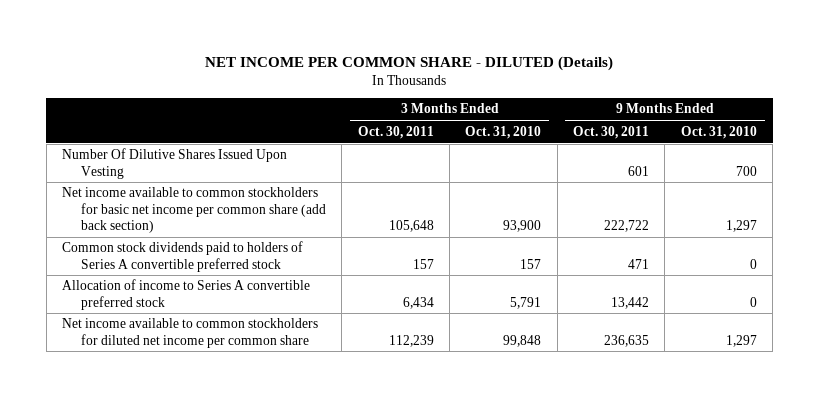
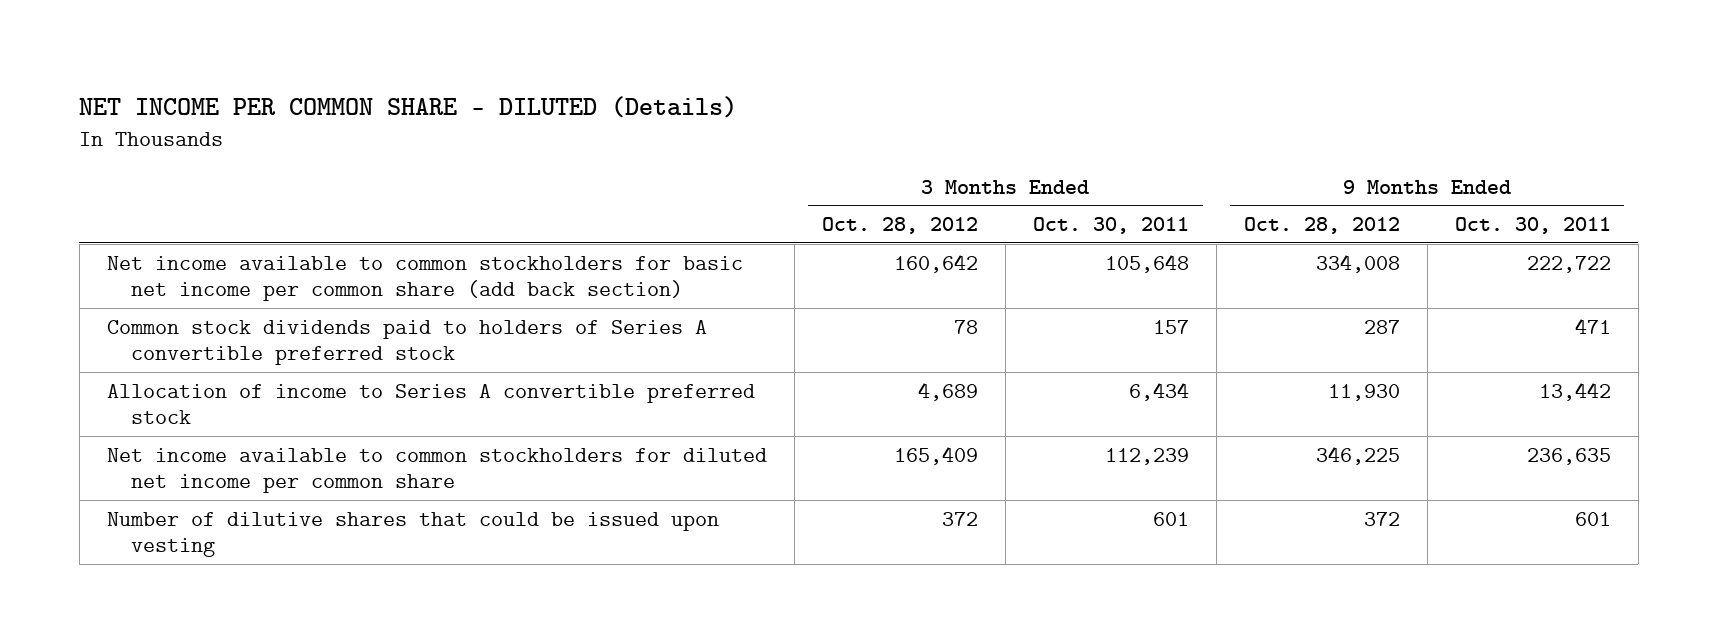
- | 3 Months Ended Oct. 30, 2011 | 3 Months Ended Oct. 31, 2010 | 9 Months Ended Oct. 30, 2011 | 9 Months Ended Oct. 31, 2010
+ | 3 Months Ended Oct. 28, 2012 | 3 Months Ended Oct. 30, 2011 | 9 Months Ended Oct. 28, 2012 | 9 Months Ended Oct. 30, 2011
- Number Of Dilutive Shares Issued Upon Vesting | | | 601 | 700
+ Number of dilutive shares that could be issued upon vesting | 372 | 601 | 372 | 601

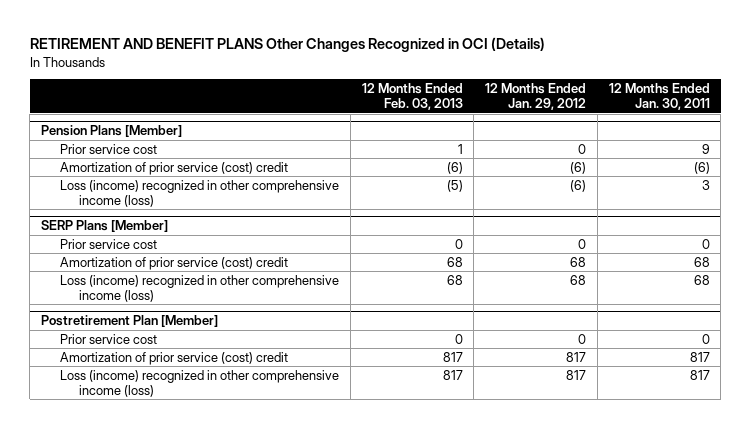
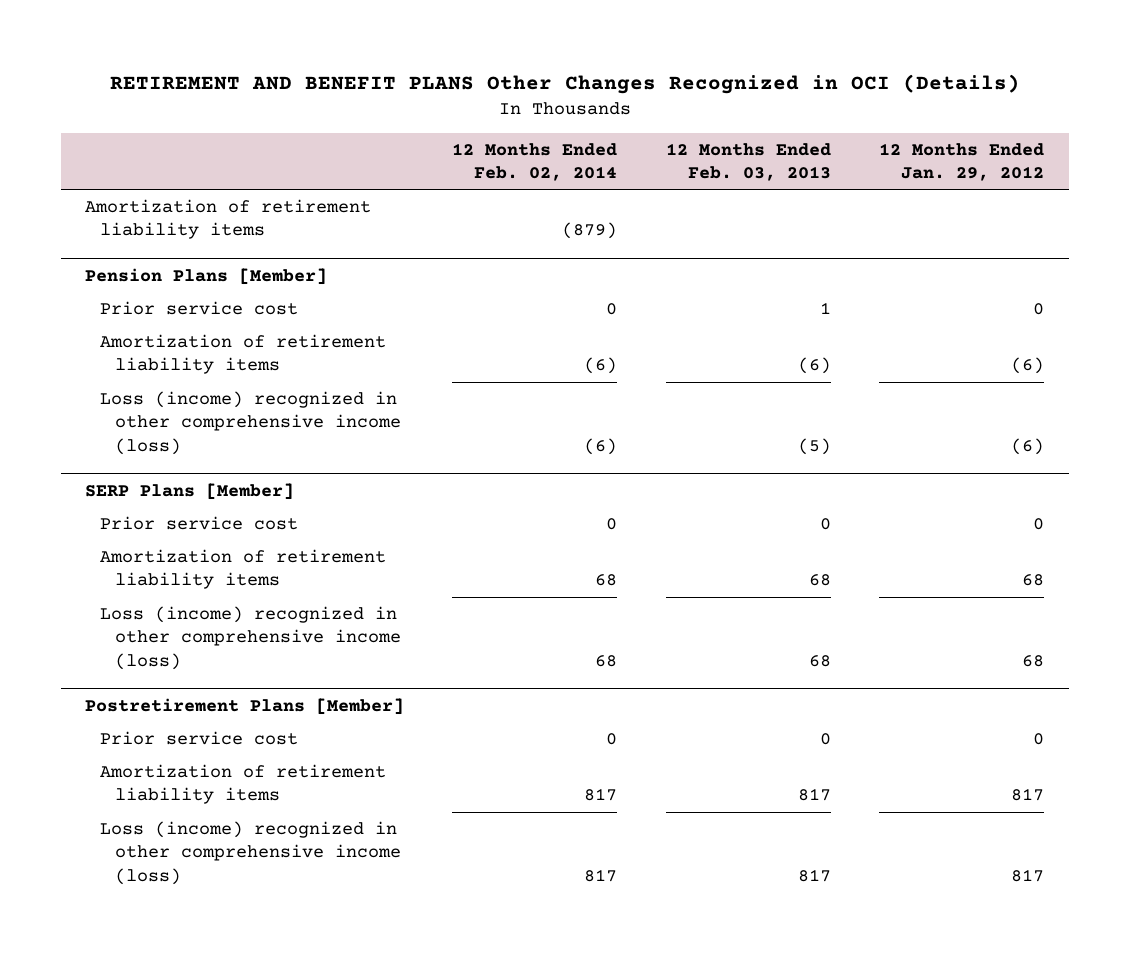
- | 12 Months Ended Feb. 03, 2013 | 12 Months Ended Jan. 29, 2012 | 12 Months Ended Jan. 30, 2011
+ | 12 Months Ended Feb. 02, 2014 | 12 Months Ended Feb. 03, 2013 | 12 Months Ended Jan. 29, 2012
+ Amortization of retirement liability items | (879) | |
@ Pension Plans [Member]
- Amortization of prior service (cost) credit | (6) | (6) | (6)
+ Amortization of retirement liability items | (6) | (6) | (6)
@ SERP Plans [Member]
- Amortization of prior service (cost) credit | 68 | 68 | 68
+ Amortization of retirement liability items | 68 | 68 | 68
- Postretirement Plan [Member]
+ Postretirement Plans [Member]
- Amortization of prior service (cost) credit | 817 | 817 | 817
+ Amortization of retirement liability items | 817 | 817 | 817

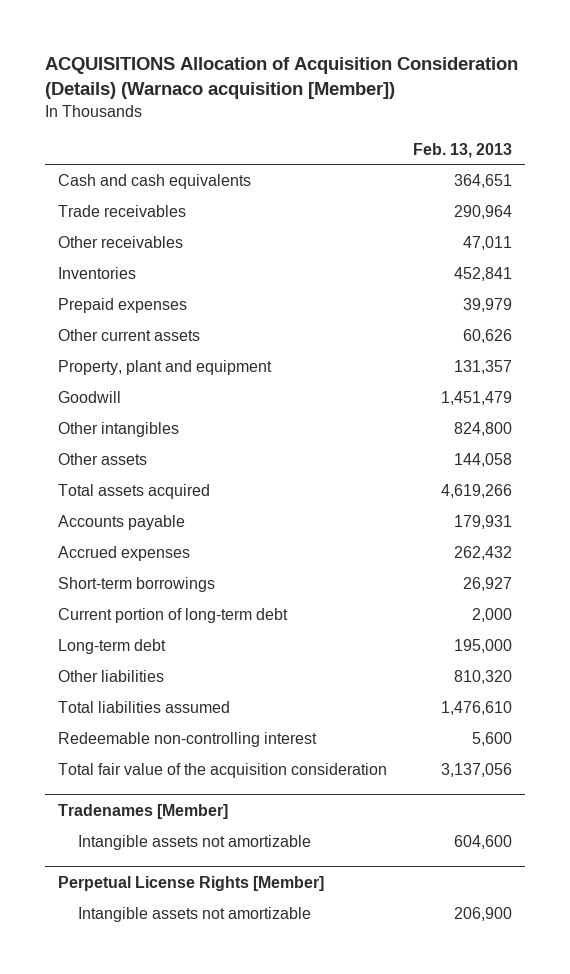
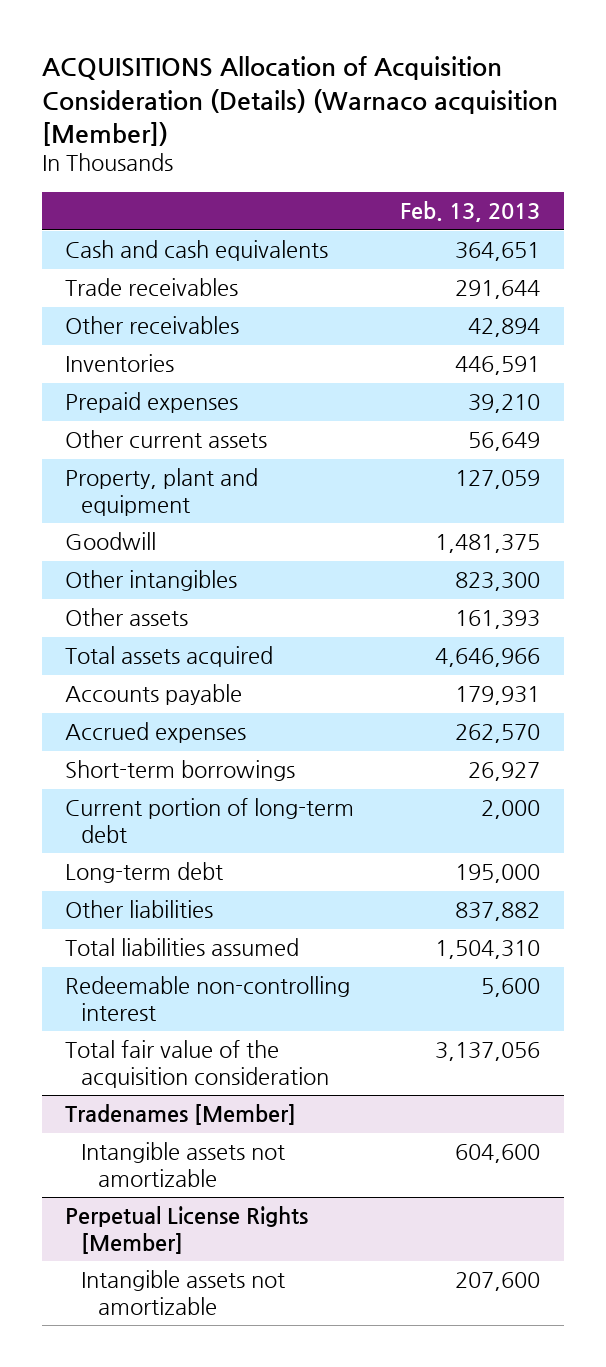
- Trade receivables | 290,964
- Other receivables | 47,011
- Inventories | 452,841
- Prepaid expenses | 39,979
- Other current assets | 60,626
- Property, plant and equipment | 131,357
- Goodwill | 1,451,479
- Other intangibles | 824,800
- Other assets | 144,058
- Total assets acquired | 4,619,266
+ Trade receivables | 291,644
+ Other receivables | 42,894
+ Inventories | 446,591
+ Prepaid expenses | 39,210
+ Other current assets | 56,649
+ Property, plant and equipment | 127,059
+ Goodwill | 1,481,375
+ Other intangibles | 823,300
+ Other assets | 161,393
+ Total assets acquired | 4,646,966
- Accrued expenses | 262,432
+ Accrued expenses | 262,570
- Other liabilities | 810,320
- Total liabilities assumed | 1,476,610
+ Other liabilities | 837,882
+ Total liabilities assumed | 1,504,310
@ Perpetual License Rights [Member]
- Intangible assets not amortizable | 206,900
+ Intangible assets not amortizable | 207,600

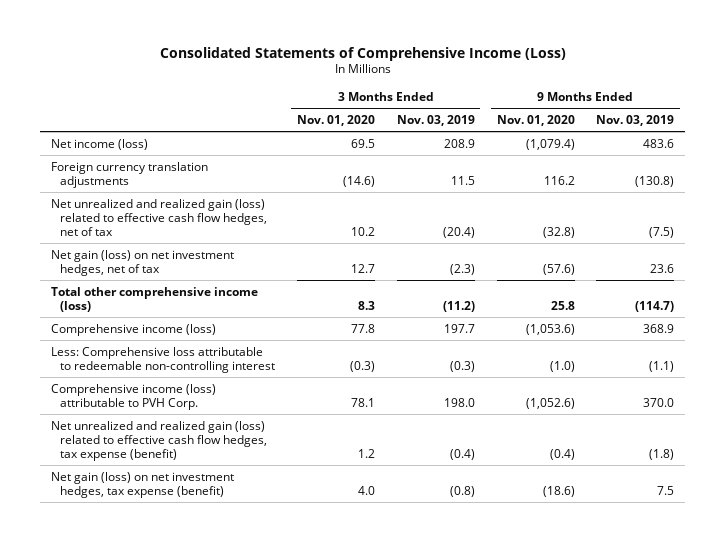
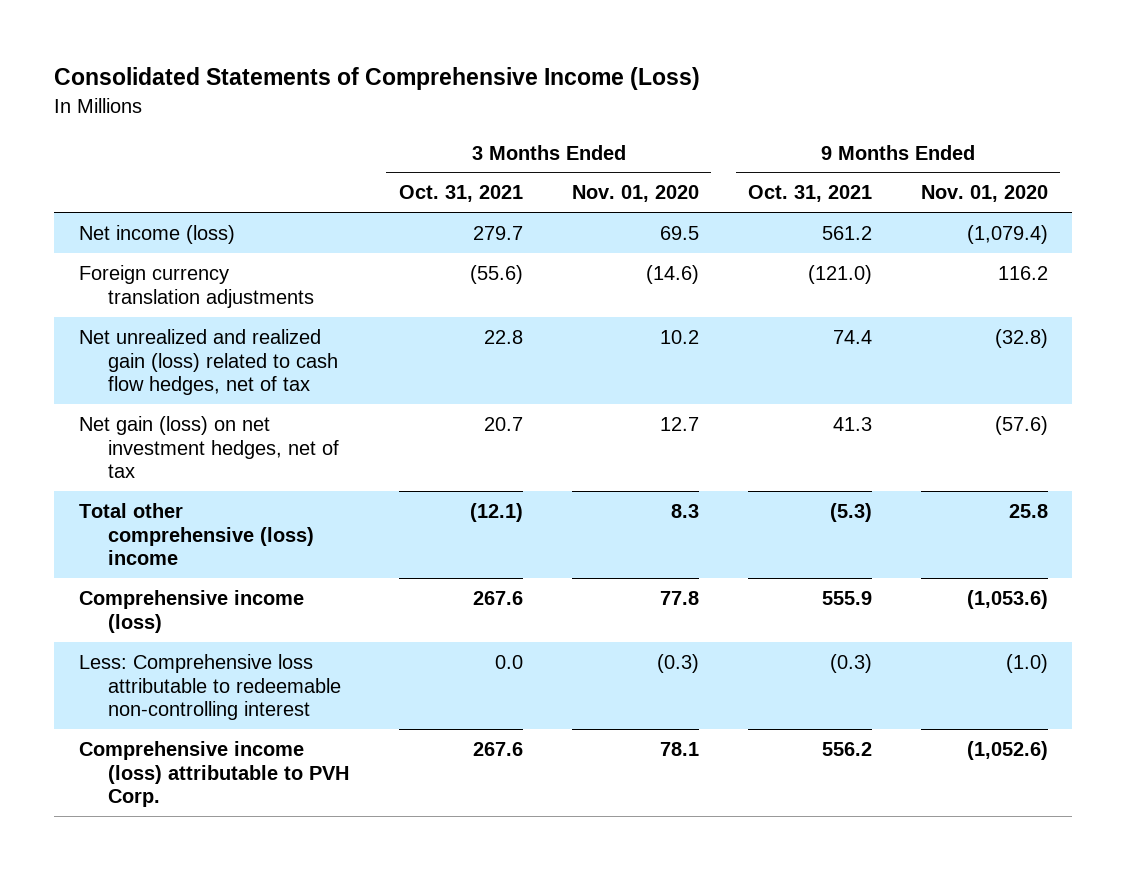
- | 3 Months Ended Nov. 01, 2020 | 3 Months Ended Nov. 03, 2019 | 9 Months Ended Nov. 01, 2020 | 9 Months Ended Nov. 03, 2019
+ | 3 Months Ended Oct. 31, 2021 | 3 Months Ended Nov. 01, 2020 | 9 Months Ended Oct. 31, 2021 | 9 Months Ended Nov. 01, 2020
- Net unrealized and realized gain (loss) related to effective cash flow hedges, net of tax | 10.2 | (20.4) | (32.8) | (7.5)
+ Net unrealized and realized gain (loss) related to cash flow hedges, net of tax | 22.8 | 10.2 | 74.4 | (32.8)
- Total other comprehensive income (loss) | 8.3 | (11.2) | 25.8 | (114.7)
+ Total other comprehensive (loss) income | (12.1) | 8.3 | (5.3) | 25.8
- Net unrealized and realized gain (loss) related to effective cash flow hedges, tax expense (benefit) | 1.2 | (0.4) | (0.4) | (1.8)
- Net gain (loss) on net investment hedges, tax expense (benefit) | 4.0 | (0.8) | (18.6) | 7.5

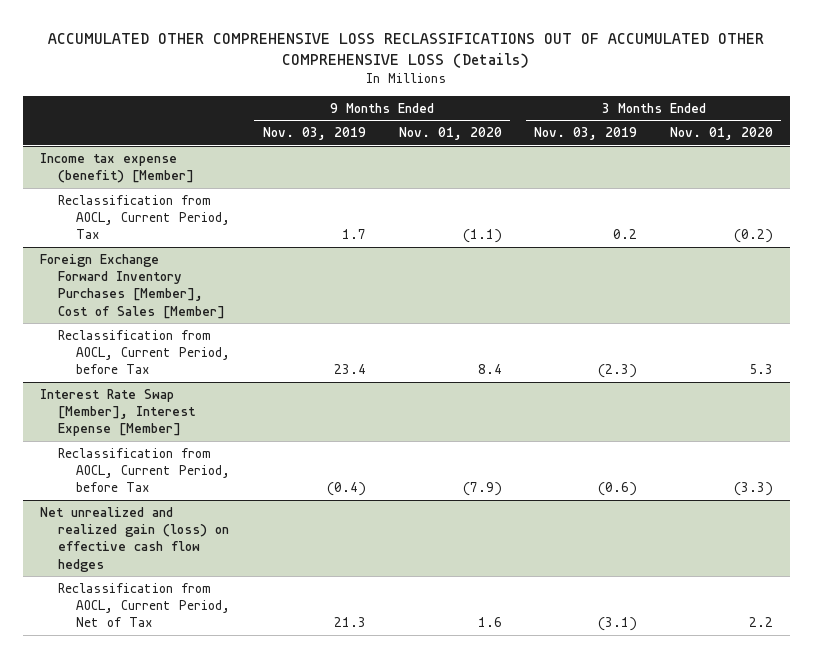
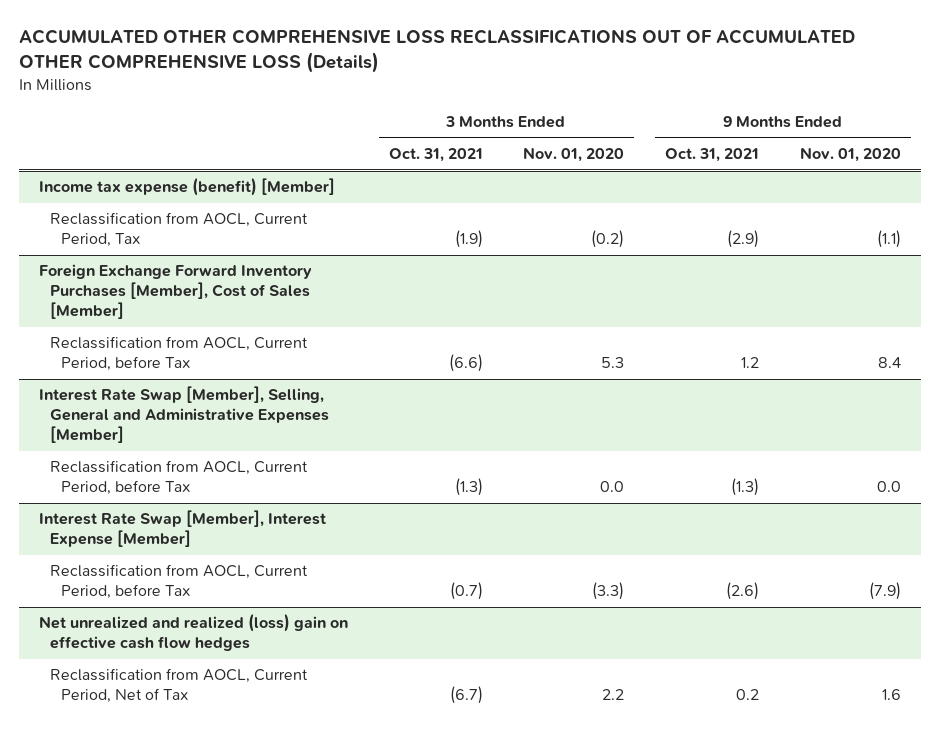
- | 9 Months Ended Nov. 03, 2019 | 9 Months Ended Nov. 01, 2020 | 3 Months Ended Nov. 03, 2019 | 3 Months Ended Nov. 01, 2020
+ | 3 Months Ended Oct. 31, 2021 | 3 Months Ended Nov. 01, 2020 | 9 Months Ended Oct. 31, 2021 | 9 Months Ended Nov. 01, 2020
+ Interest Rate Swap [Member], Selling, General and Administrative Expenses [Member]
+ Reclassification from AOCL, Current Period, before Tax | (1.3) | 0.0 | (1.3) | 0.0
- Net unrealized and realized gain (loss) on effective cash flow hedges
+ Net unrealized and realized (loss) gain on effective cash flow hedges

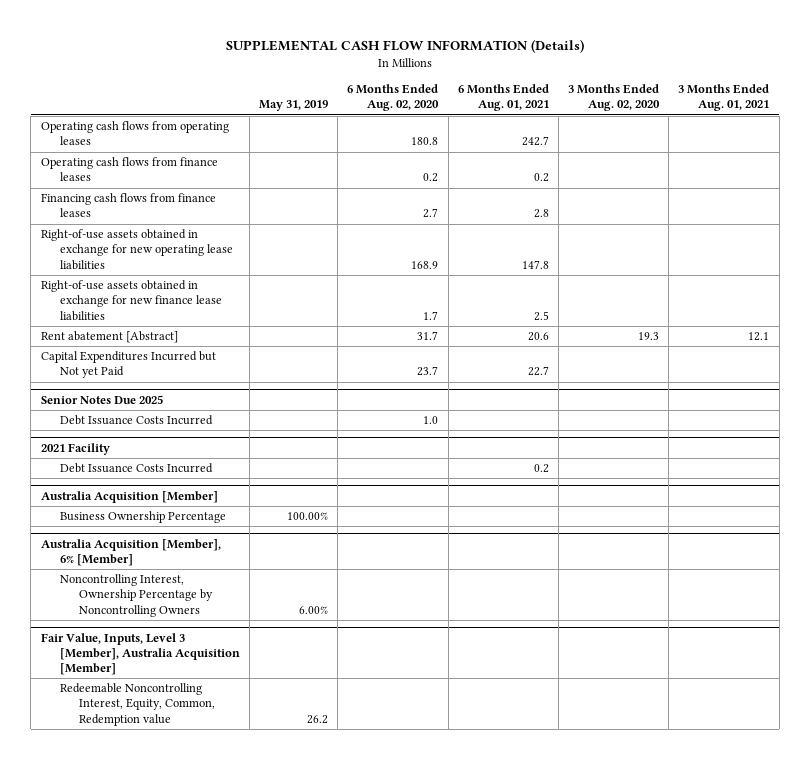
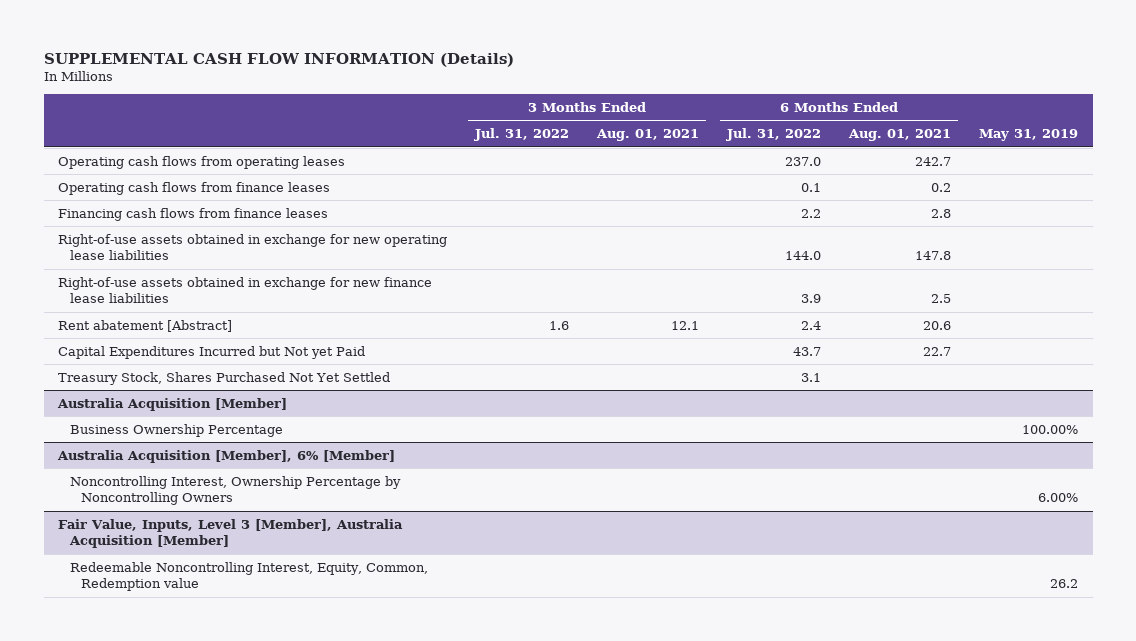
- | May 31, 2019 | 6 Months Ended Aug. 02, 2020 | 6 Months Ended Aug. 01, 2021 | 3 Months Ended Aug. 02, 2020 | 3 Months Ended Aug. 01, 2021
+ | 3 Months Ended Jul. 31, 2022 | 3 Months Ended Aug. 01, 2021 | 6 Months Ended Jul. 31, 2022 | 6 Months Ended Aug. 01, 2021 | May 31, 2019
- Senior Notes Due 2025
- Debt Issuance Costs Incurred | | 1.0 | | |
- 2021 Facility
- Debt Issuance Costs Incurred | | | 0.2 | |
+ Treasury Stock, Shares Purchased Not Yet Settled | | | 3.1 | |

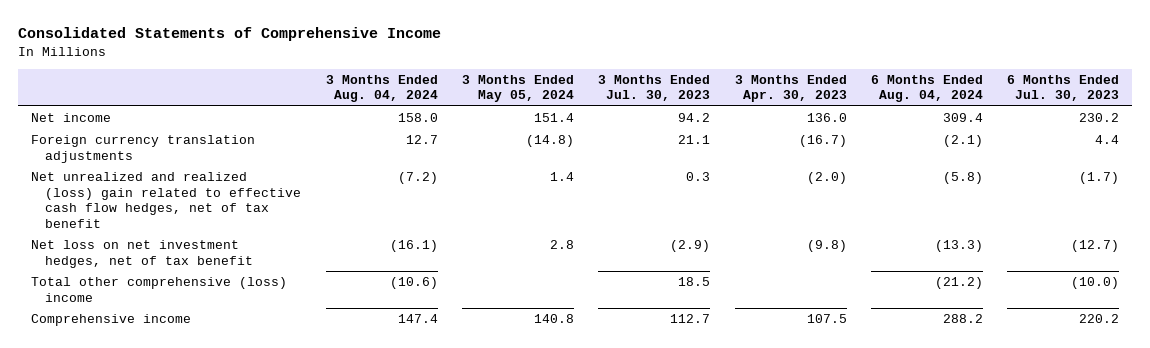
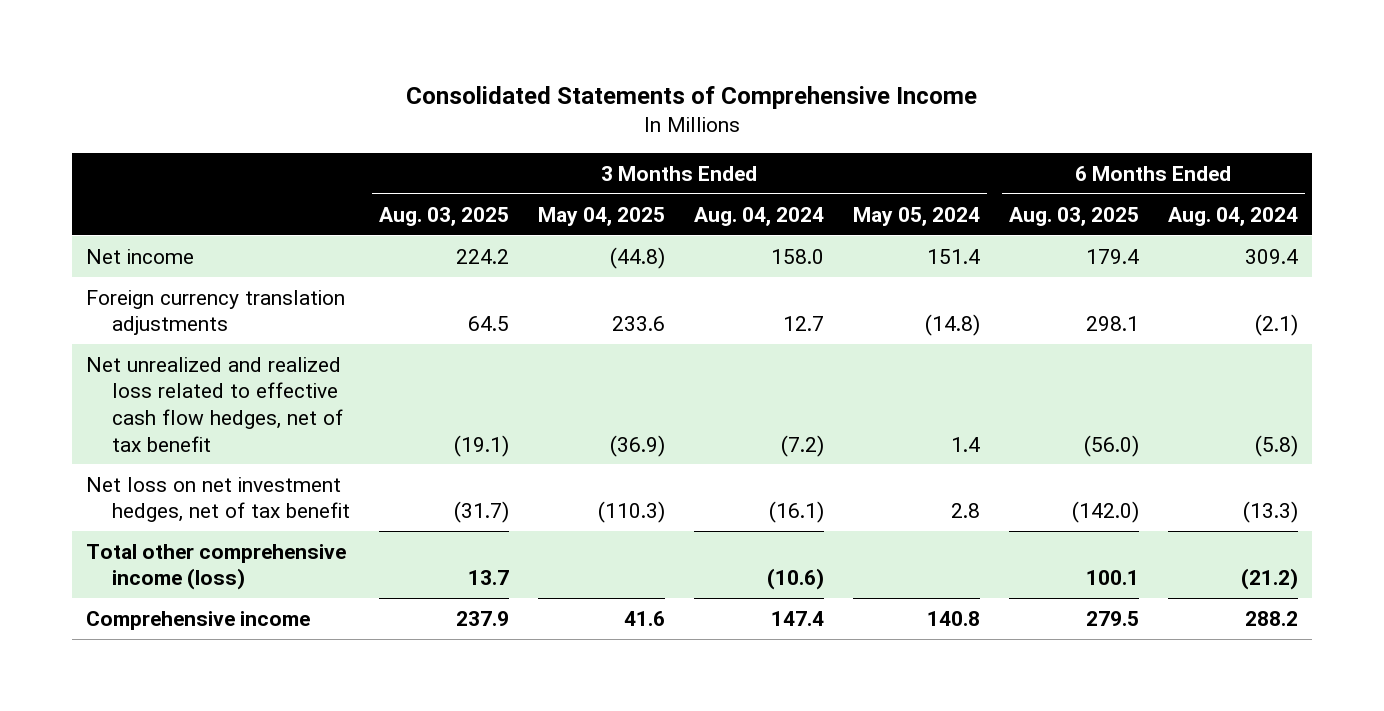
- | 3 Months Ended Aug. 04, 2024 | 3 Months Ended May 05, 2024 | 3 Months Ended Jul. 30, 2023 | 3 Months Ended Apr. 30, 2023 | 6 Months Ended Aug. 04, 2024 | 6 Months Ended Jul. 30, 2023
+ | 3 Months Ended Aug. 03, 2025 | 3 Months Ended May 04, 2025 | 3 Months Ended Aug. 04, 2024 | 3 Months Ended May 05, 2024 | 6 Months Ended Aug. 03, 2025 | 6 Months Ended Aug. 04, 2024
- Net unrealized and realized (loss) gain related to effective cash flow hedges, net of tax benefit | (7.2) | 1.4 | 0.3 | (2.0) | (5.8) | (1.7)
+ Net unrealized and realized loss related to effective cash flow hedges, net of tax benefit | (19.1) | (36.9) | (7.2) | 1.4 | (56.0) | (5.8)
- Total other comprehensive (loss) income | (10.6) | | 18.5 | | (21.2) | (10.0)
+ Total other comprehensive income (loss) | 13.7 | | (10.6) | | 100.1 | (21.2)

